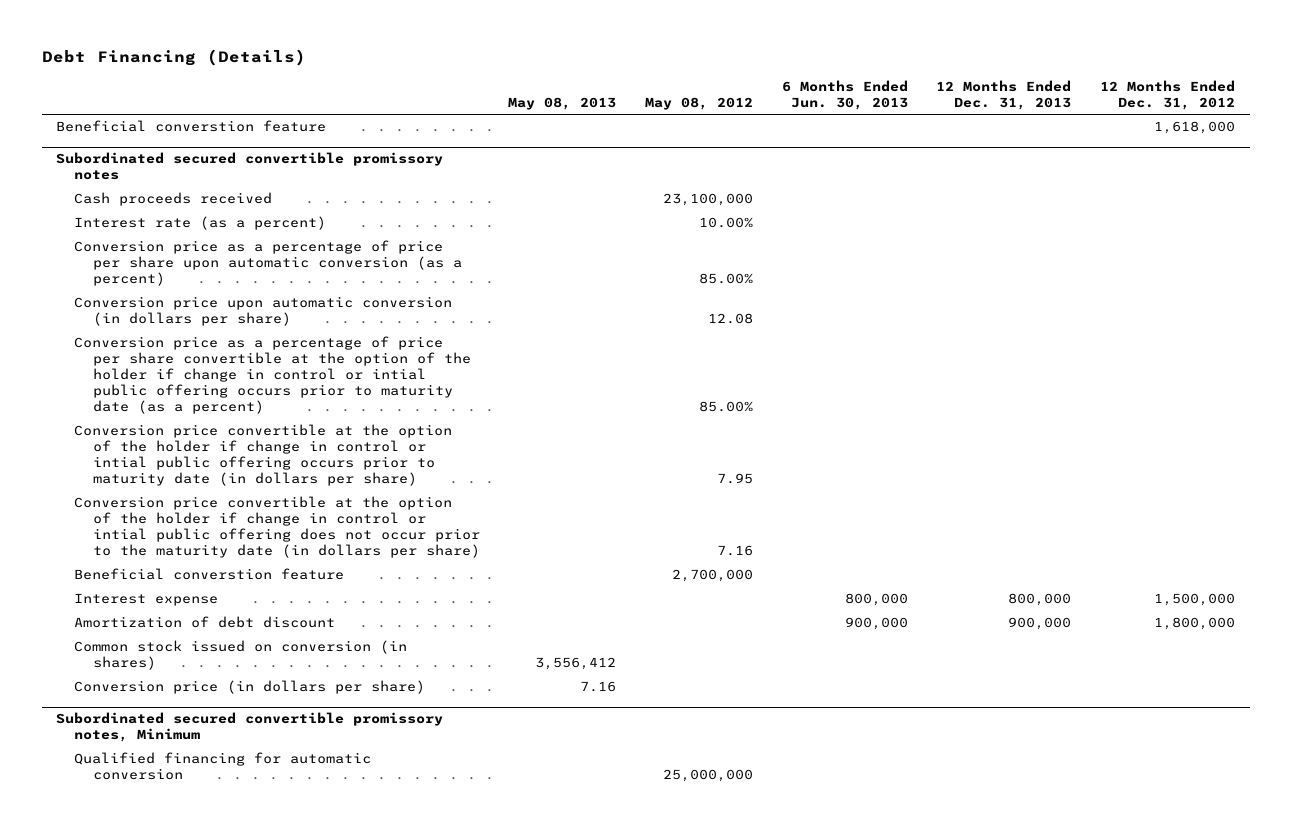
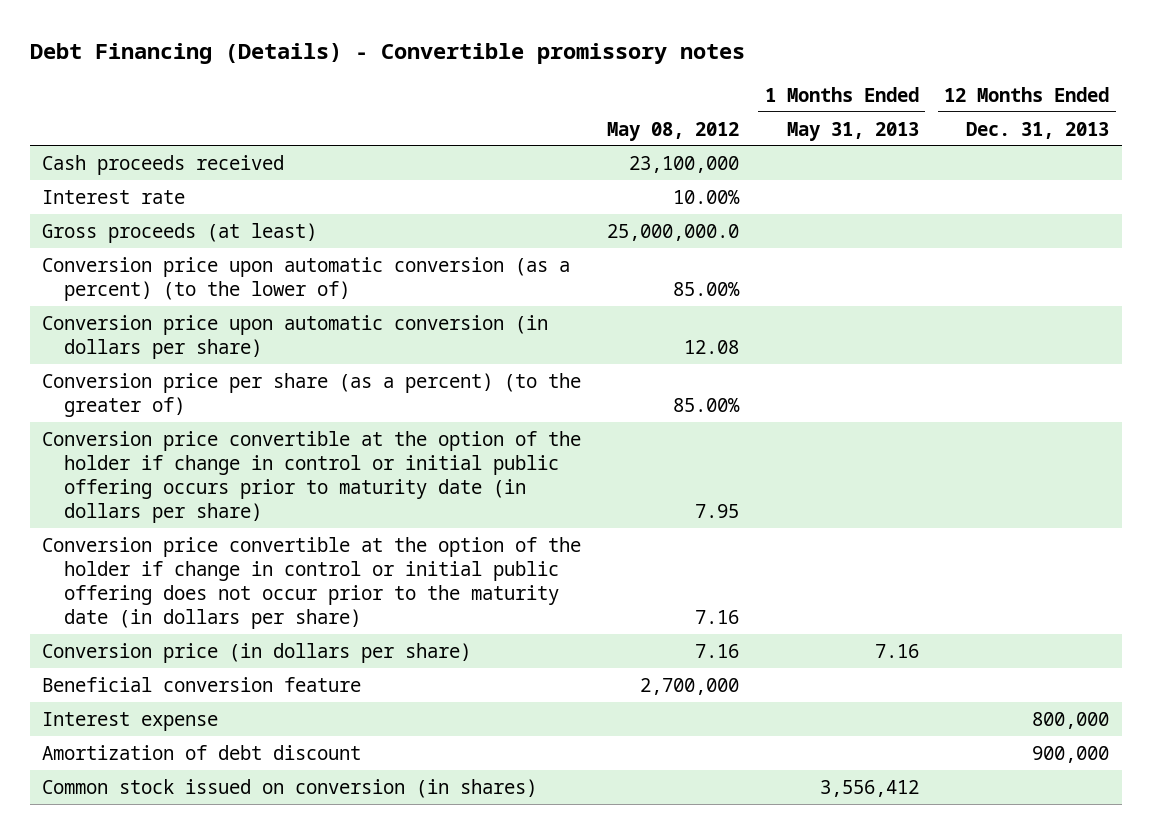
- Debt Financing (Details)
+ Debt Financing (Details) - Convertible promissory notes
- | May 08, 2013 | May 08, 2012 | 6 Months Ended Jun. 30, 2013 | 12 Months Ended Dec. 31, 2013 | 12 Months Ended Dec. 31, 2012
+ | May 08, 2012 | 1 Months Ended May 31, 2013 | 12 Months Ended Dec. 31, 2013
- Beneficial converstion feature | | | | | 1,618,000
- Subordinated secured convertible promissory notes
- Interest rate (as a percent) | | 10.00% | | |
- Conversion price as a percentage of price per share upon automatic conversion (as a percent) | | 85.00% | | |
+ Interest rate | 10.00% | |
+ Gross proceeds (at least) | 25,000,000.0 | |
+ Conversion price upon automatic conversion (as a percent) (to the lower of) | 85.00% | |
- Conversion price as a percentage of price per share convertible at the option of the holder if change in control or intial public offering occurs prior to maturity date (as a percent) | | 85.00% | | |
- Conversion price convertible at the option of the holder if change in control or intial public offering occurs prior to maturity date (in dollars per share) | | 7.95 | | |
- Conversion price convertible at the option of the holder if change in control or intial public offering does not occur prior to the maturity date (in dollars per share) | | 7.16 | | |
- Beneficial converstion feature | | 2,700,000 | | |
+ Conversion price per share (as a percent) (to the greater of) | 85.00% | |
+ Conversion price convertible at the option of the holder if change in control or initial public offering occurs prior to maturity date (in dollars per share) | 7.95 | |
+ Conversion price convertible at the option of the holder if change in control or initial public offering does not occur prior to the maturity date (in dollars per share) | 7.16 | |
+ Conversion price (in dollars per share) | 7.16 | 7.16 |
+ Beneficial conversion feature | 2,700,000 | |
- Conversion price (in dollars per share) | 7.16 | | | |
- Subordinated secured convertible promissory notes, Minimum
- Qualified financing for automatic conversion | | 25,000,000 | | |

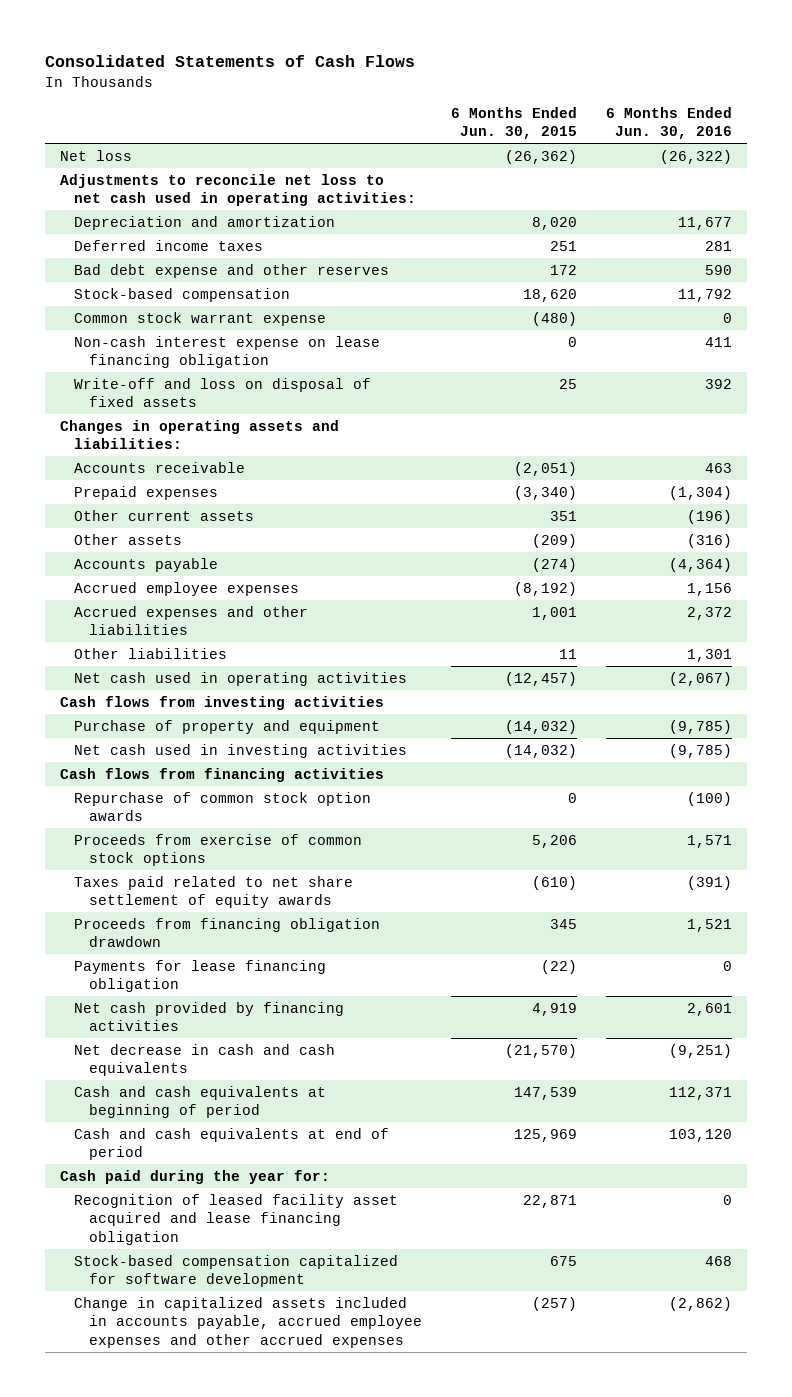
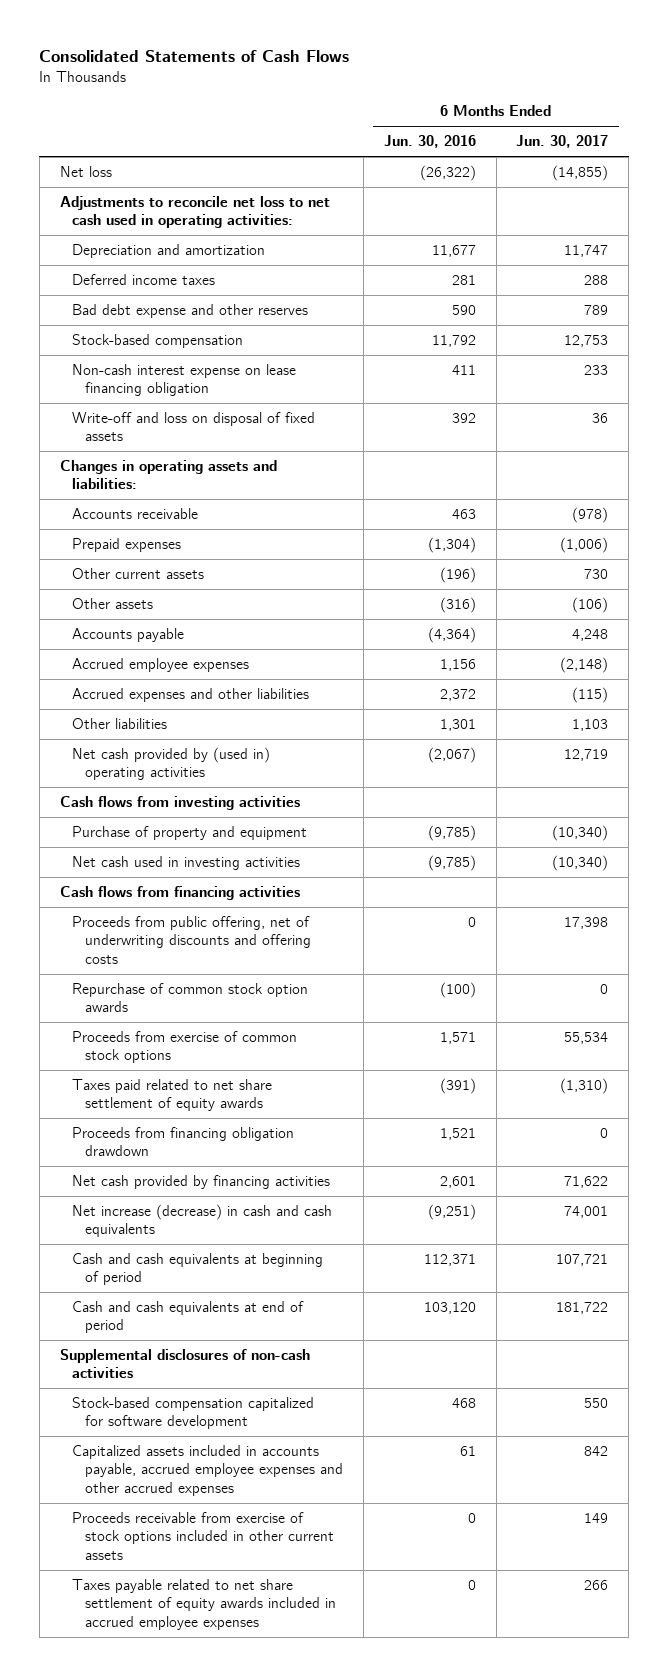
- | 6 Months Ended Jun. 30, 2015 | 6 Months Ended Jun. 30, 2016
+ | 6 Months Ended Jun. 30, 2016 | 6 Months Ended Jun. 30, 2017
- Common stock warrant expense | (480) | 0
- Net cash used in operating activities | (12,457) | (2,067)
+ Net cash provided by (used in) operating activities | (2,067) | 12,719
+ Proceeds from public offering, net of underwriting discounts and offering costs | 0 | 17,398
- Payments for lease financing obligation | (22) | 0
- Net decrease in cash and cash equivalents | (21,570) | (9,251)
+ Net increase (decrease) in cash and cash equivalents | (9,251) | 74,001
- Cash paid during the year for:
- Recognition of leased facility asset acquired and lease financing obligation | 22,871 | 0
+ Supplemental disclosures of non-cash activities
- Change in capitalized assets included in accounts payable, accrued employee expenses and other accrued expenses | (257) | (2,862)
+ Capitalized assets included in accounts payable, accrued employee expenses and other accrued expenses | 61 | 842
+ Proceeds receivable from exercise of stock options included in other current assets | 0 | 149
+ Taxes payable related to net share settlement of equity awards included in accrued employee expenses | 0 | 266

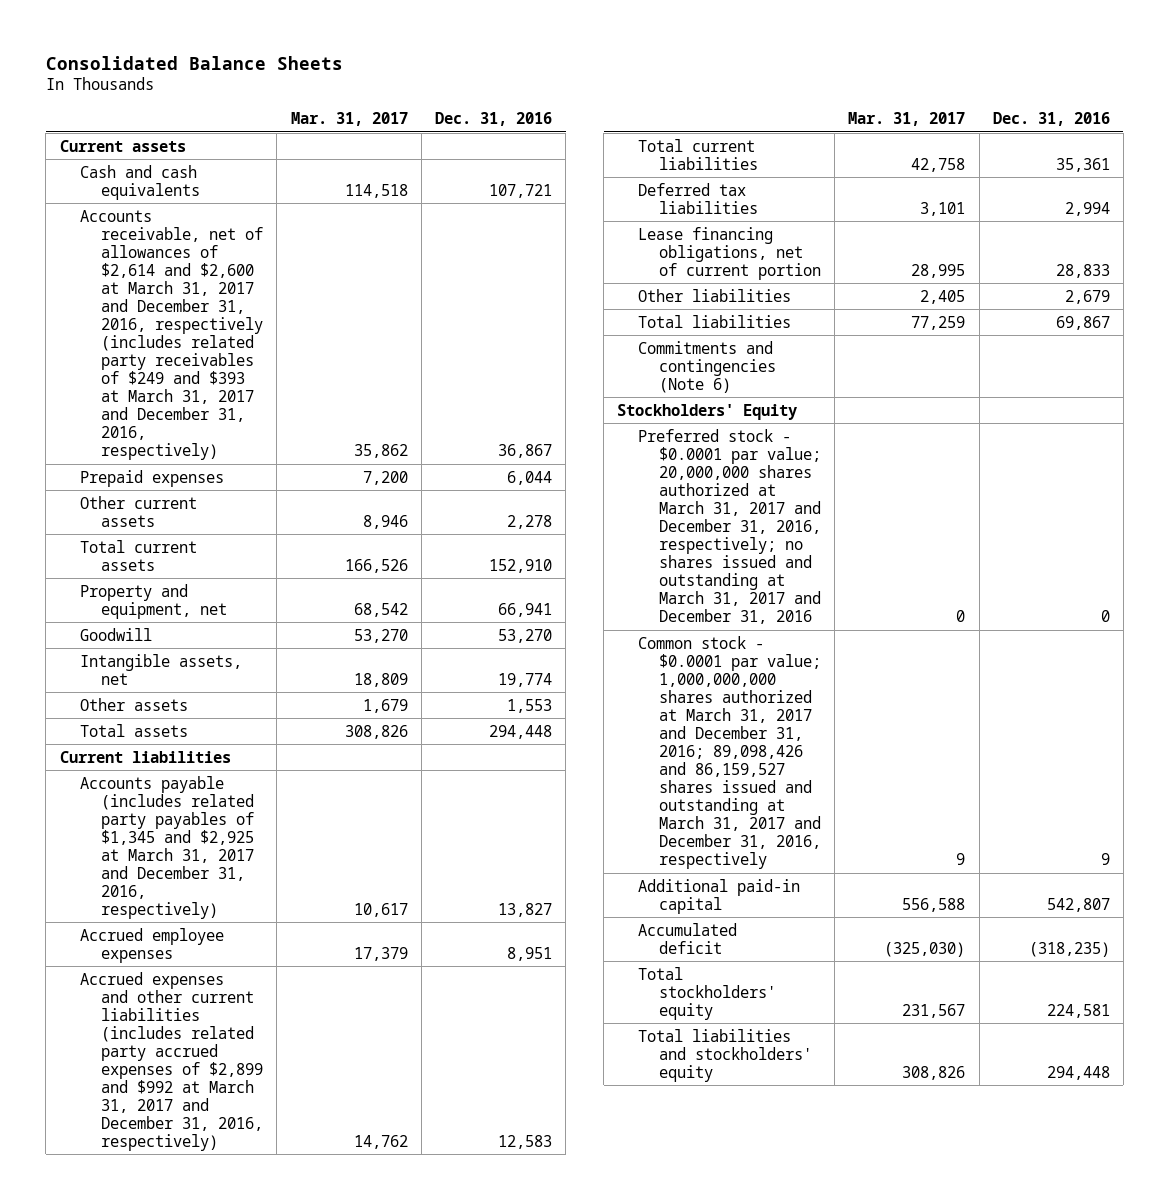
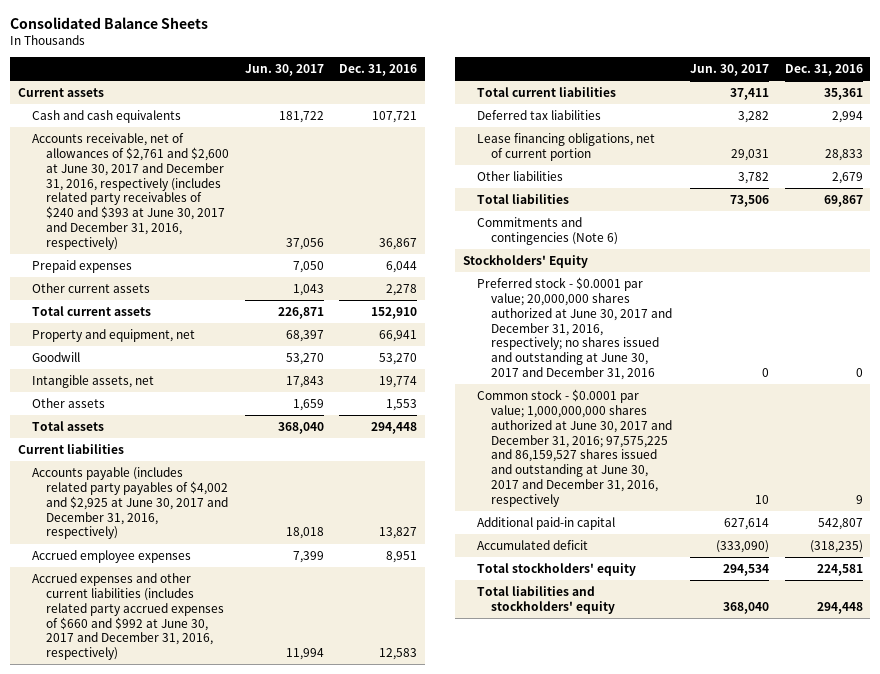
- | Mar. 31, 2017 | Dec. 31, 2016
+ | Jun. 30, 2017 | Dec. 31, 2016
- Accounts receivable, net of allowances of $2,614 and $2,600 at March 31, 2017 and December 31, 2016, respectively (includes related party receivables of $249 and $393 at March 31, 2017 and December 31, 2016, respectively) | 35,862 | 36,867
+ Accounts receivable, net of allowances of $2,761 and $2,600 at June 30, 2017 and December 31, 2016, respectively (includes related party receivables of $240 and $393 at June 30, 2017 and December 31, 2016, respectively) | 37,056 | 36,867
- Accounts payable (includes related party payables of $1,345 and $2,925 at March 31, 2017 and December 31, 2016, respectively) | 10,617 | 13,827
+ Accounts payable (includes related party payables of $4,002 and $2,925 at June 30, 2017 and December 31, 2016, respectively) | 18,018 | 13,827
- Accrued expenses and other current liabilities (includes related party accrued expenses of $2,899 and $992 at March 31, 2017 and December 31, 2016, respectively) | 14,762 | 12,583
+ Accrued expenses and other current liabilities (includes related party accrued expenses of $660 and $992 at June 30, 2017 and December 31, 2016, respectively) | 11,994 | 12,583
- Preferred stock - $0.0001 par value; 20,000,000 shares authorized at March 31, 2017 and December 31, 2016, respectively; no shares issued and outstanding at March 31, 2017 and December 31, 2016 | 0 | 0
- Common stock - $0.0001 par value; 1,000,000,000 shares authorized at March 31, 2017 and December 31, 2016; 89,098,426 and 86,159,527 shares issued and outstanding at March 31, 2017 and December 31, 2016, respectively | 9 | 9
+ Preferred stock - $0.0001 par value; 20,000,000 shares authorized at June 30, 2017 and December 31, 2016, respectively; no shares issued and outstanding at June 30, 2017 and December 31, 2016 | 0 | 0
+ Common stock - $0.0001 par value; 1,000,000,000 shares authorized at June 30, 2017 and December 31, 2016; 97,575,225 and 86,159,527 shares issued and outstanding at June 30, 2017 and December 31, 2016, respectively | 10 | 9

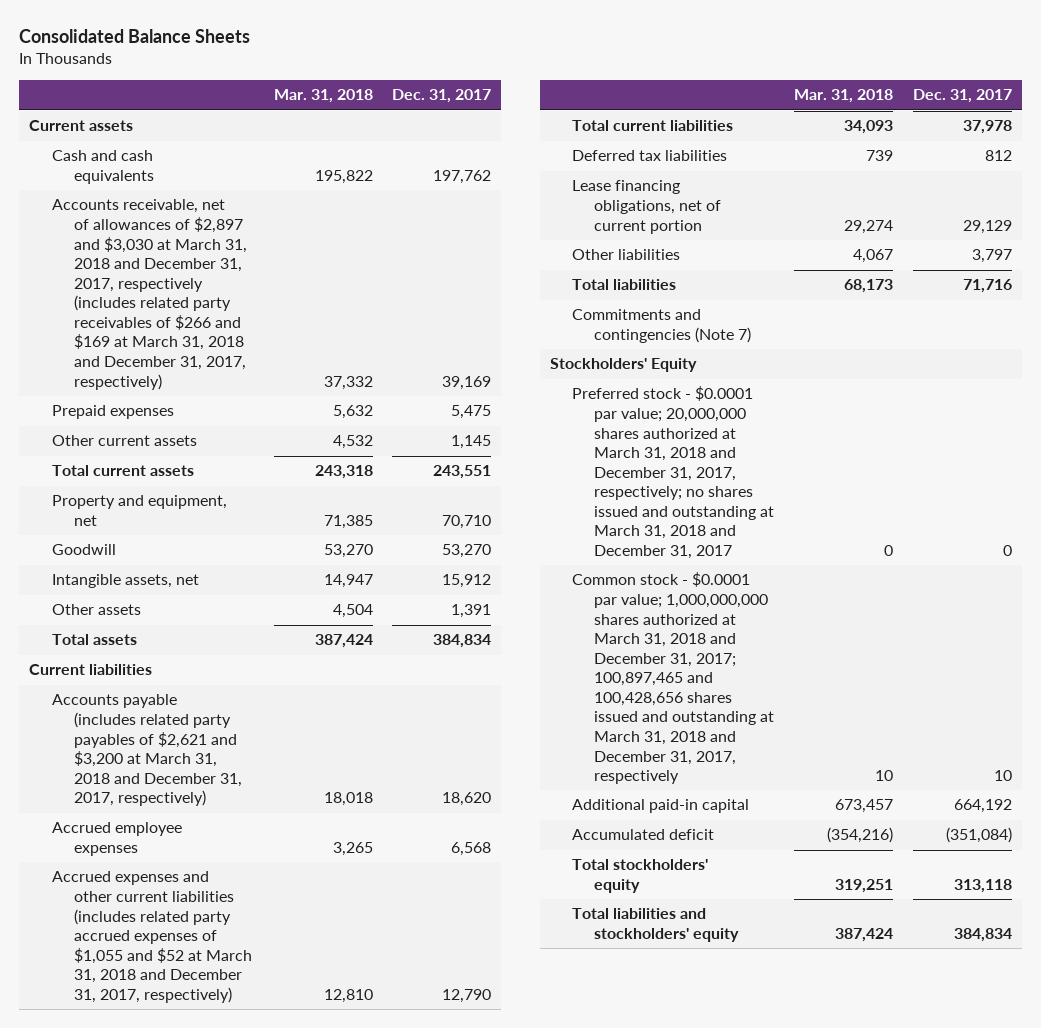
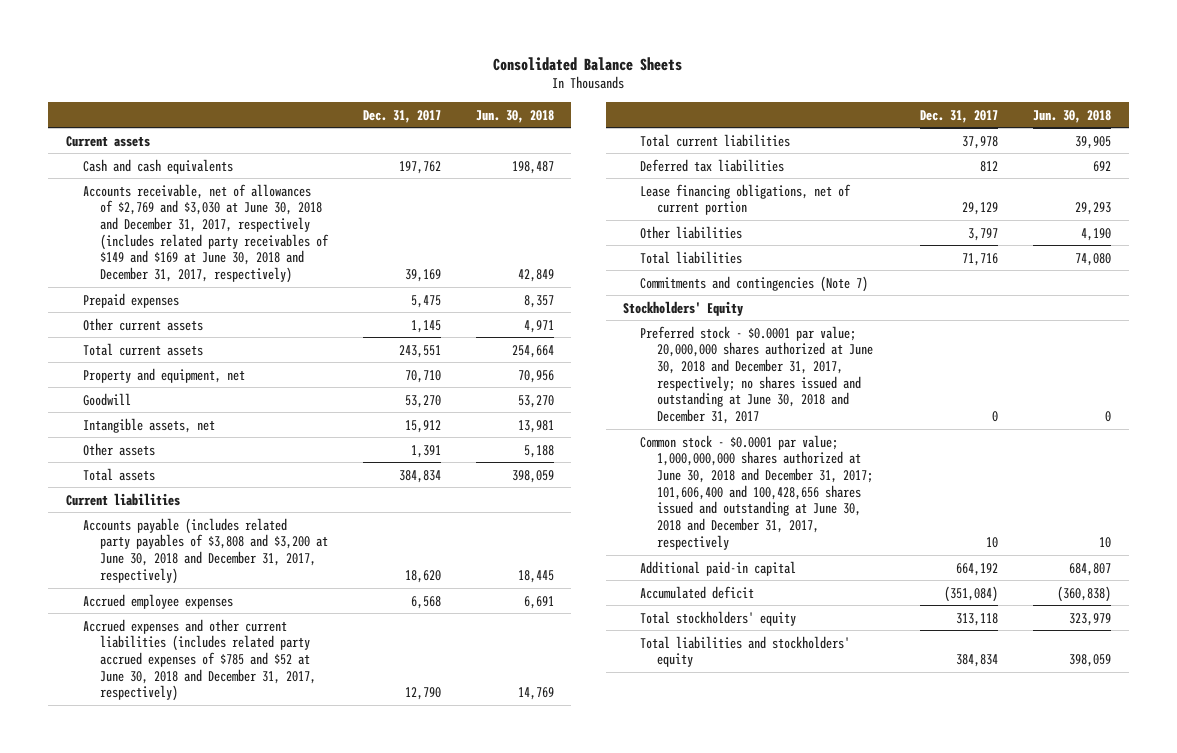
- | Mar. 31, 2018 | Dec. 31, 2017
+ | Dec. 31, 2017 | Jun. 30, 2018
- Accounts receivable, net of allowances of $2,897 and $3,030 at March 31, 2018 and December 31, 2017, respectively (includes related party receivables of $266 and $169 at March 31, 2018 and December 31, 2017, respectively) | 37,332 | 39,169
+ Accounts receivable, net of allowances of $2,769 and $3,030 at June 30, 2018 and December 31, 2017, respectively (includes related party receivables of $149 and $169 at June 30, 2018 and December 31, 2017, respectively) | 39,169 | 42,849
- Accounts payable (includes related party payables of $2,621 and $3,200 at March 31, 2018 and December 31, 2017, respectively) | 18,018 | 18,620
+ Accounts payable (includes related party payables of $3,808 and $3,200 at June 30, 2018 and December 31, 2017, respectively) | 18,620 | 18,445
- Accrued expenses and other current liabilities (includes related party accrued expenses of $1,055 and $52 at March 31, 2018 and December 31, 2017, respectively) | 12,810 | 12,790
+ Accrued expenses and other current liabilities (includes related party accrued expenses of $785 and $52 at June 30, 2018 and December 31, 2017, respectively) | 12,790 | 14,769
- Preferred stock - $0.0001 par value; 20,000,000 shares authorized at March 31, 2018 and December 31, 2017, respectively; no shares issued and outstanding at March 31, 2018 and December 31, 2017 | 0 | 0
- Common stock - $0.0001 par value; 1,000,000,000 shares authorized at March 31, 2018 and December 31, 2017; 100,897,465 and 100,428,656 shares issued and outstanding at March 31, 2018 and December 31, 2017, respectively | 10 | 10
+ Preferred stock - $0.0001 par value; 20,000,000 shares authorized at June 30, 2018 and December 31, 2017, respectively; no shares issued and outstanding at June 30, 2018 and December 31, 2017 | 0 | 0
+ Common stock - $0.0001 par value; 1,000,000,000 shares authorized at June 30, 2018 and December 31, 2017; 101,606,400 and 100,428,656 shares issued and outstanding at June 30, 2018 and December 31, 2017, respectively | 10 | 10

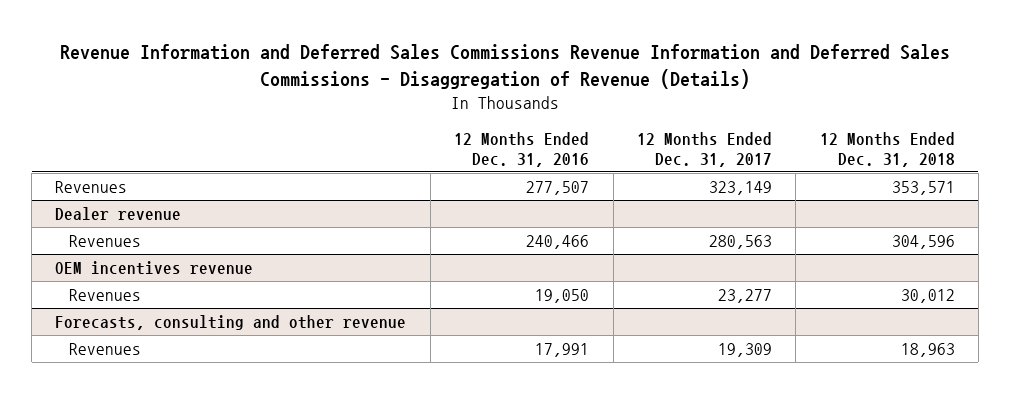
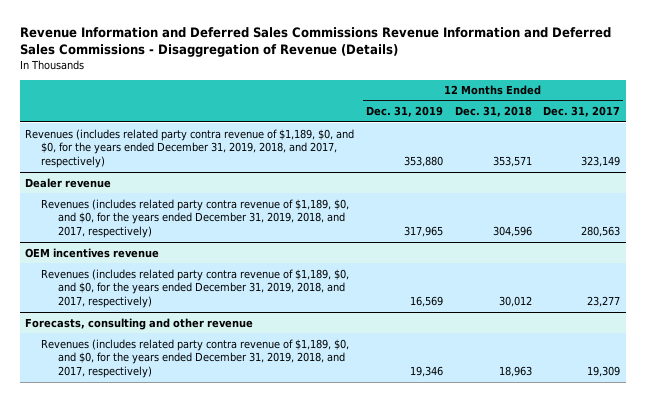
- | 12 Months Ended Dec. 31, 2016 | 12 Months Ended Dec. 31, 2017 | 12 Months Ended Dec. 31, 2018
+ | 12 Months Ended Dec. 31, 2019 | 12 Months Ended Dec. 31, 2018 | 12 Months Ended Dec. 31, 2017
- Revenues | 277,507 | 323,149 | 353,571
+ Revenues (includes related party contra revenue of $1,189, $0, and $0, for the years ended December 31, 2019, 2018, and 2017, respectively) | 353,880 | 353,571 | 323,149
@ Dealer revenue
- Revenues | 240,466 | 280,563 | 304,596
+ Revenues (includes related party contra revenue of $1,189, $0, and $0, for the years ended December 31, 2019, 2018, and 2017, respectively) | 317,965 | 304,596 | 280,563
@ OEM incentives revenue
- Revenues | 19,050 | 23,277 | 30,012
+ Revenues (includes related party contra revenue of $1,189, $0, and $0, for the years ended December 31, 2019, 2018, and 2017, respectively) | 16,569 | 30,012 | 23,277
@ Forecasts, consulting and other revenue
- Revenues | 17,991 | 19,309 | 18,963
+ Revenues (includes related party contra revenue of $1,189, $0, and $0, for the years ended December 31, 2019, 2018, and 2017, respectively) | 19,346 | 18,963 | 19,309

